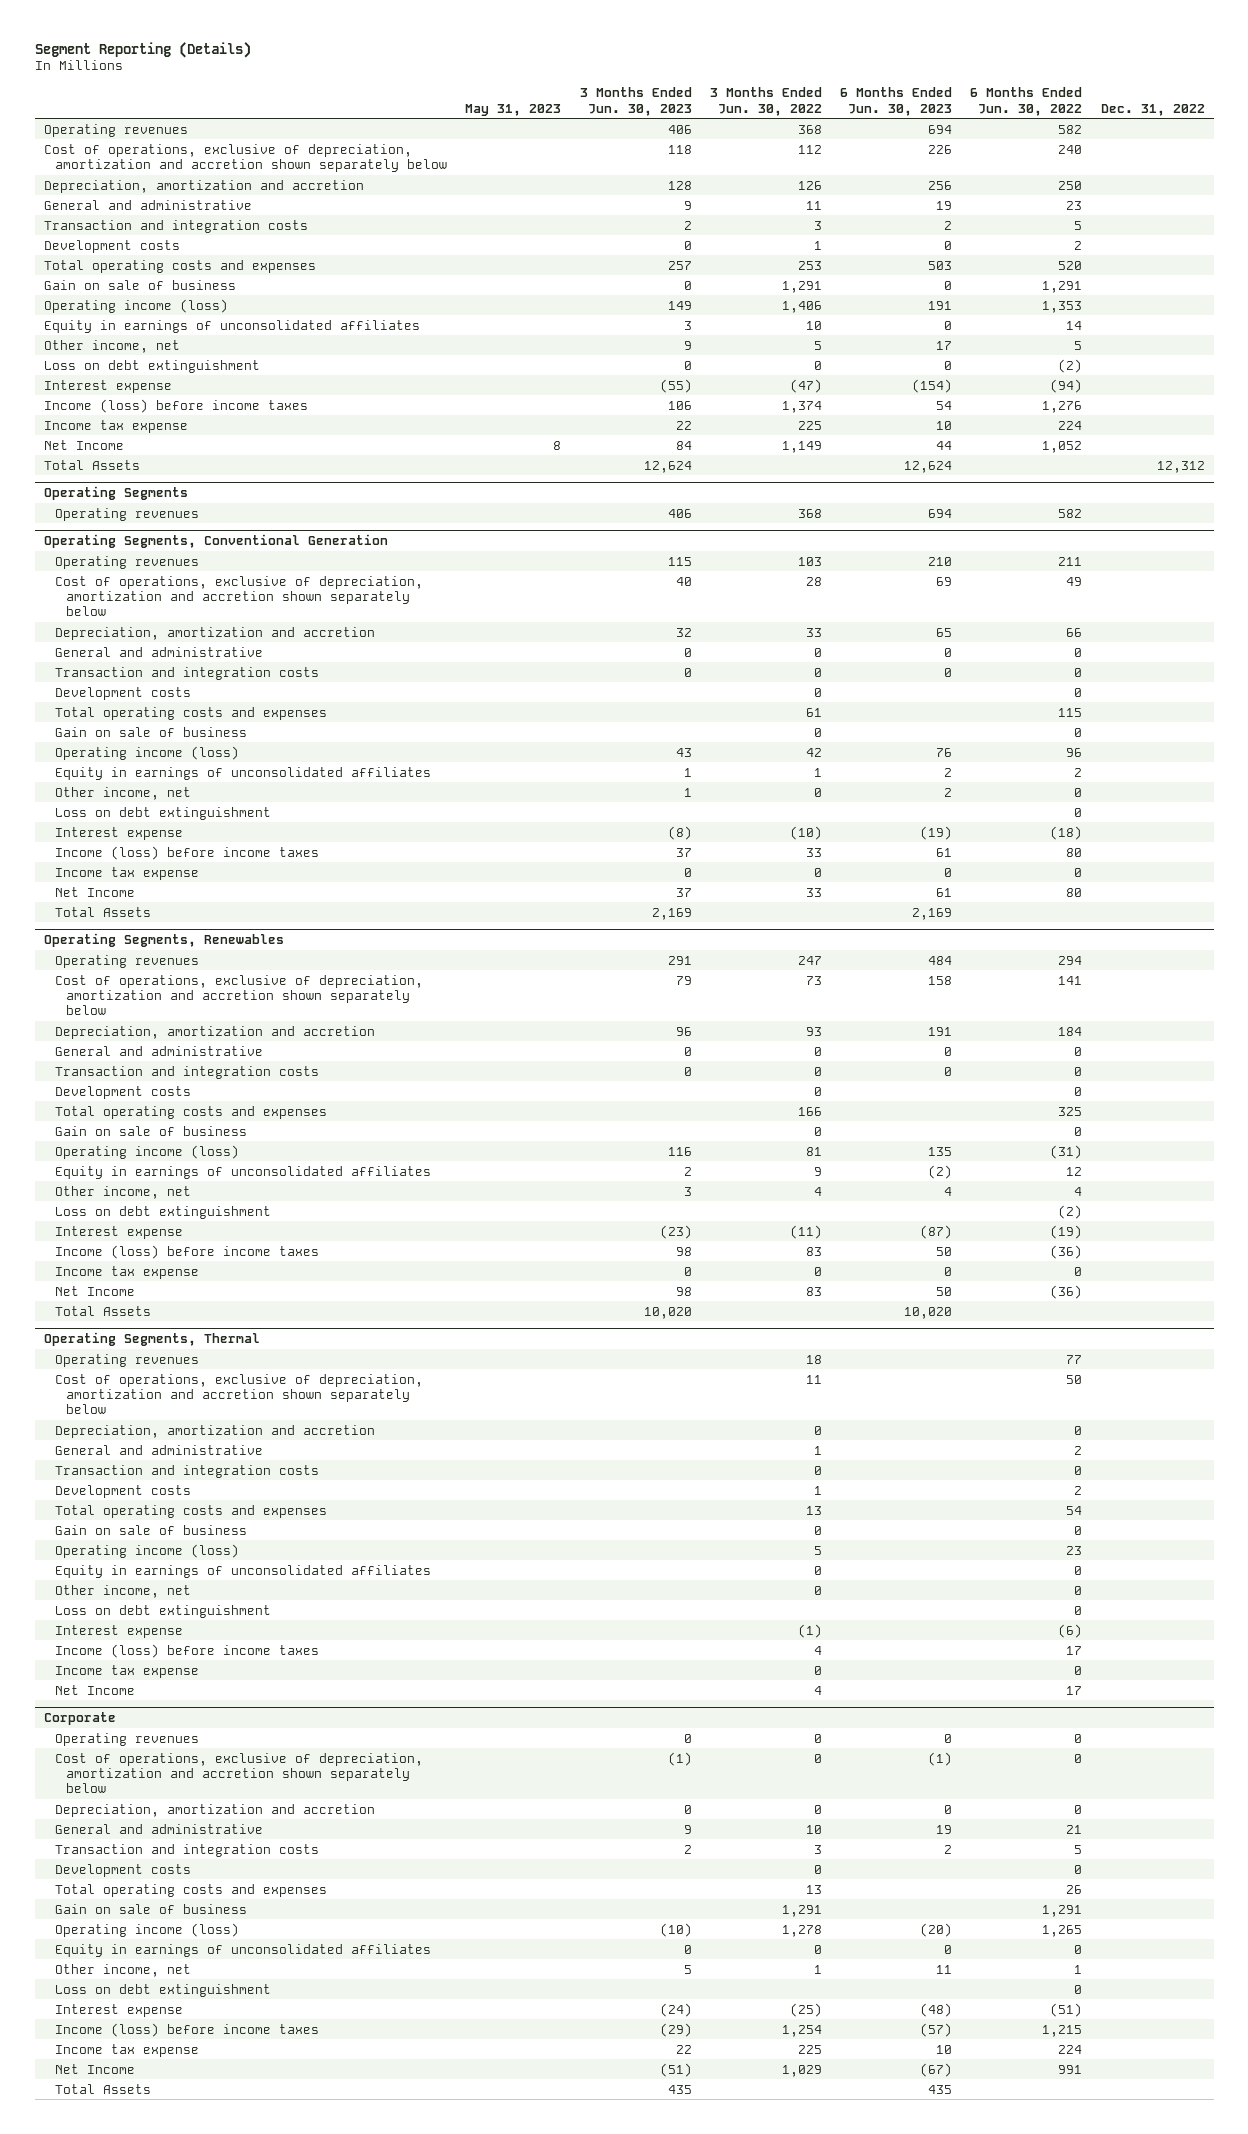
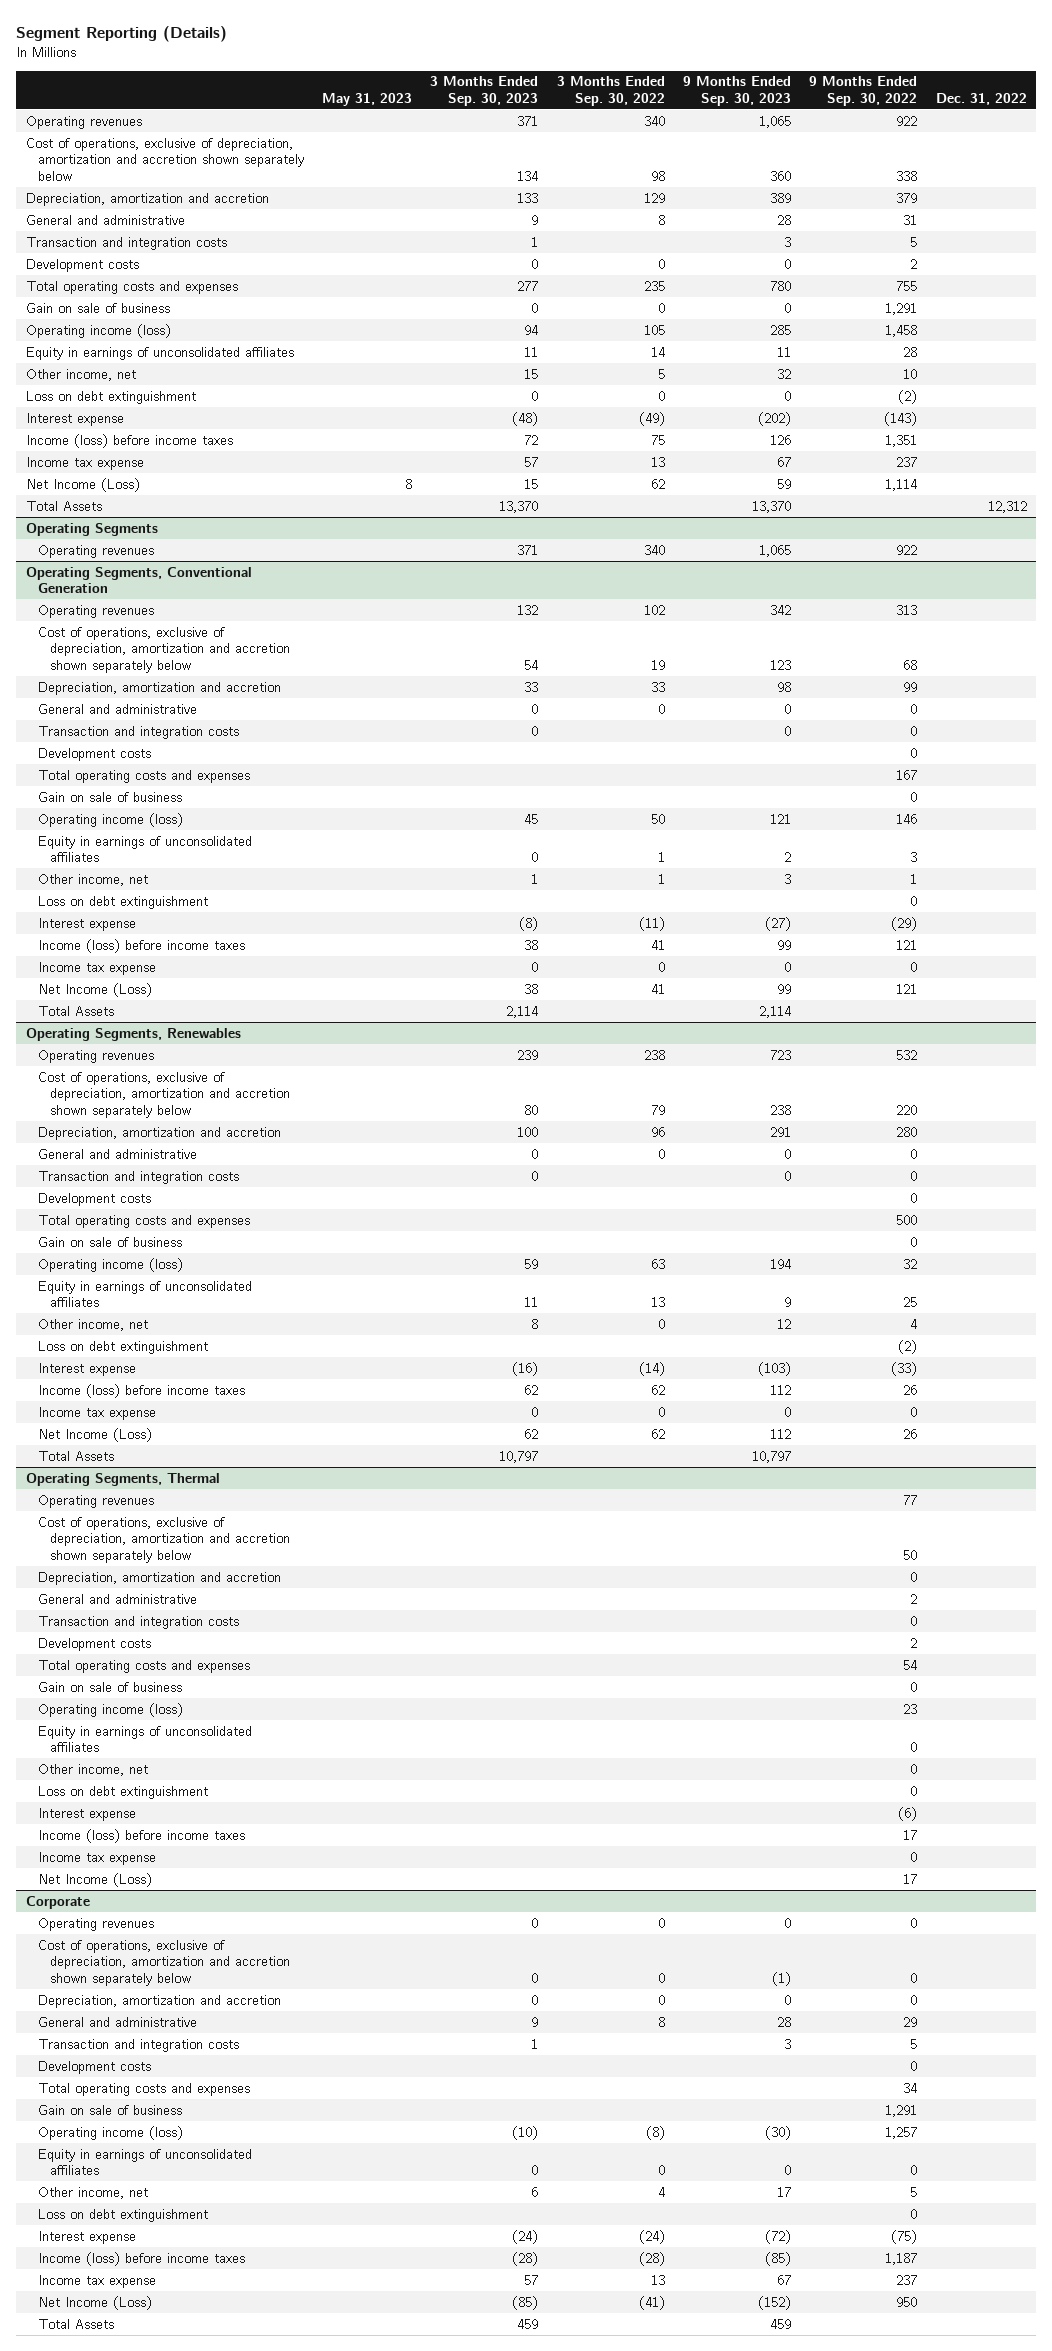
- | May 31, 2023 | 3 Months Ended Jun. 30, 2023 | 3 Months Ended Jun. 30, 2022 | 6 Months Ended Jun. 30, 2023 | 6 Months Ended Jun. 30, 2022 | Dec. 31, 2022
+ | May 31, 2023 | 3 Months Ended Sep. 30, 2023 | 3 Months Ended Sep. 30, 2022 | 9 Months Ended Sep. 30, 2023 | 9 Months Ended Sep. 30, 2022 | Dec. 31, 2022
- Net Income | 8 | 84 | 1,149 | 44 | 1,052 |
+ Net Income (Loss) | 8 | 15 | 62 | 59 | 1,114 |
@ Operating Segments, Conventional Generation
- Net Income | | 37 | 33 | 61 | 80 |
+ Net Income (Loss) | | 38 | 41 | 99 | 121 |
@ Operating Segments, Renewables
- Net Income | | 98 | 83 | 50 | (36) |
+ Net Income (Loss) | | 62 | 62 | 112 | 26 |
@ Operating Segments, Thermal
- Net Income | | | 4 | | 17 |
+ Net Income (Loss) | | | | | 17 |
@ Corporate
- Net Income | | (51) | 1,029 | (67) | 991 |
+ Net Income (Loss) | | (85) | (41) | (152) | 950 |

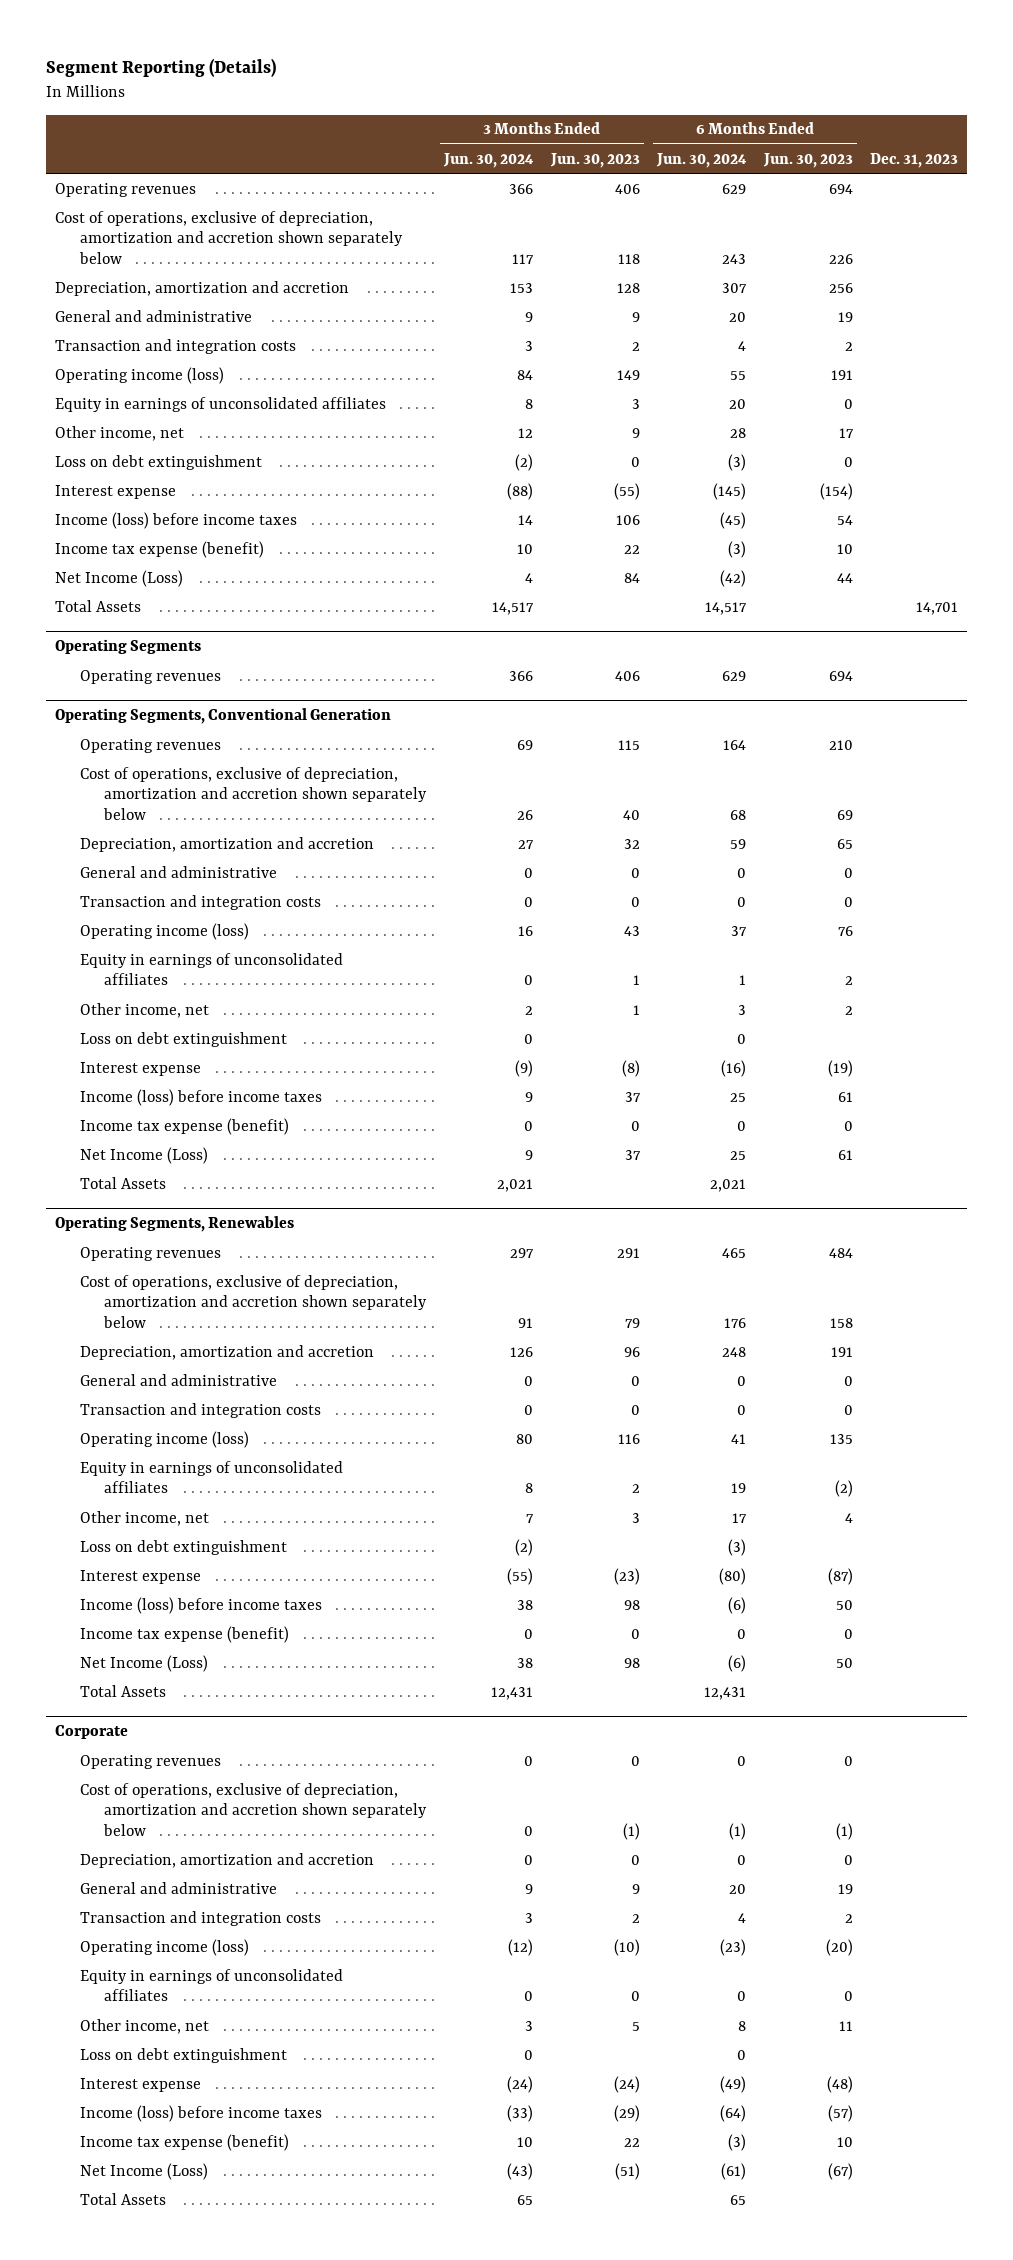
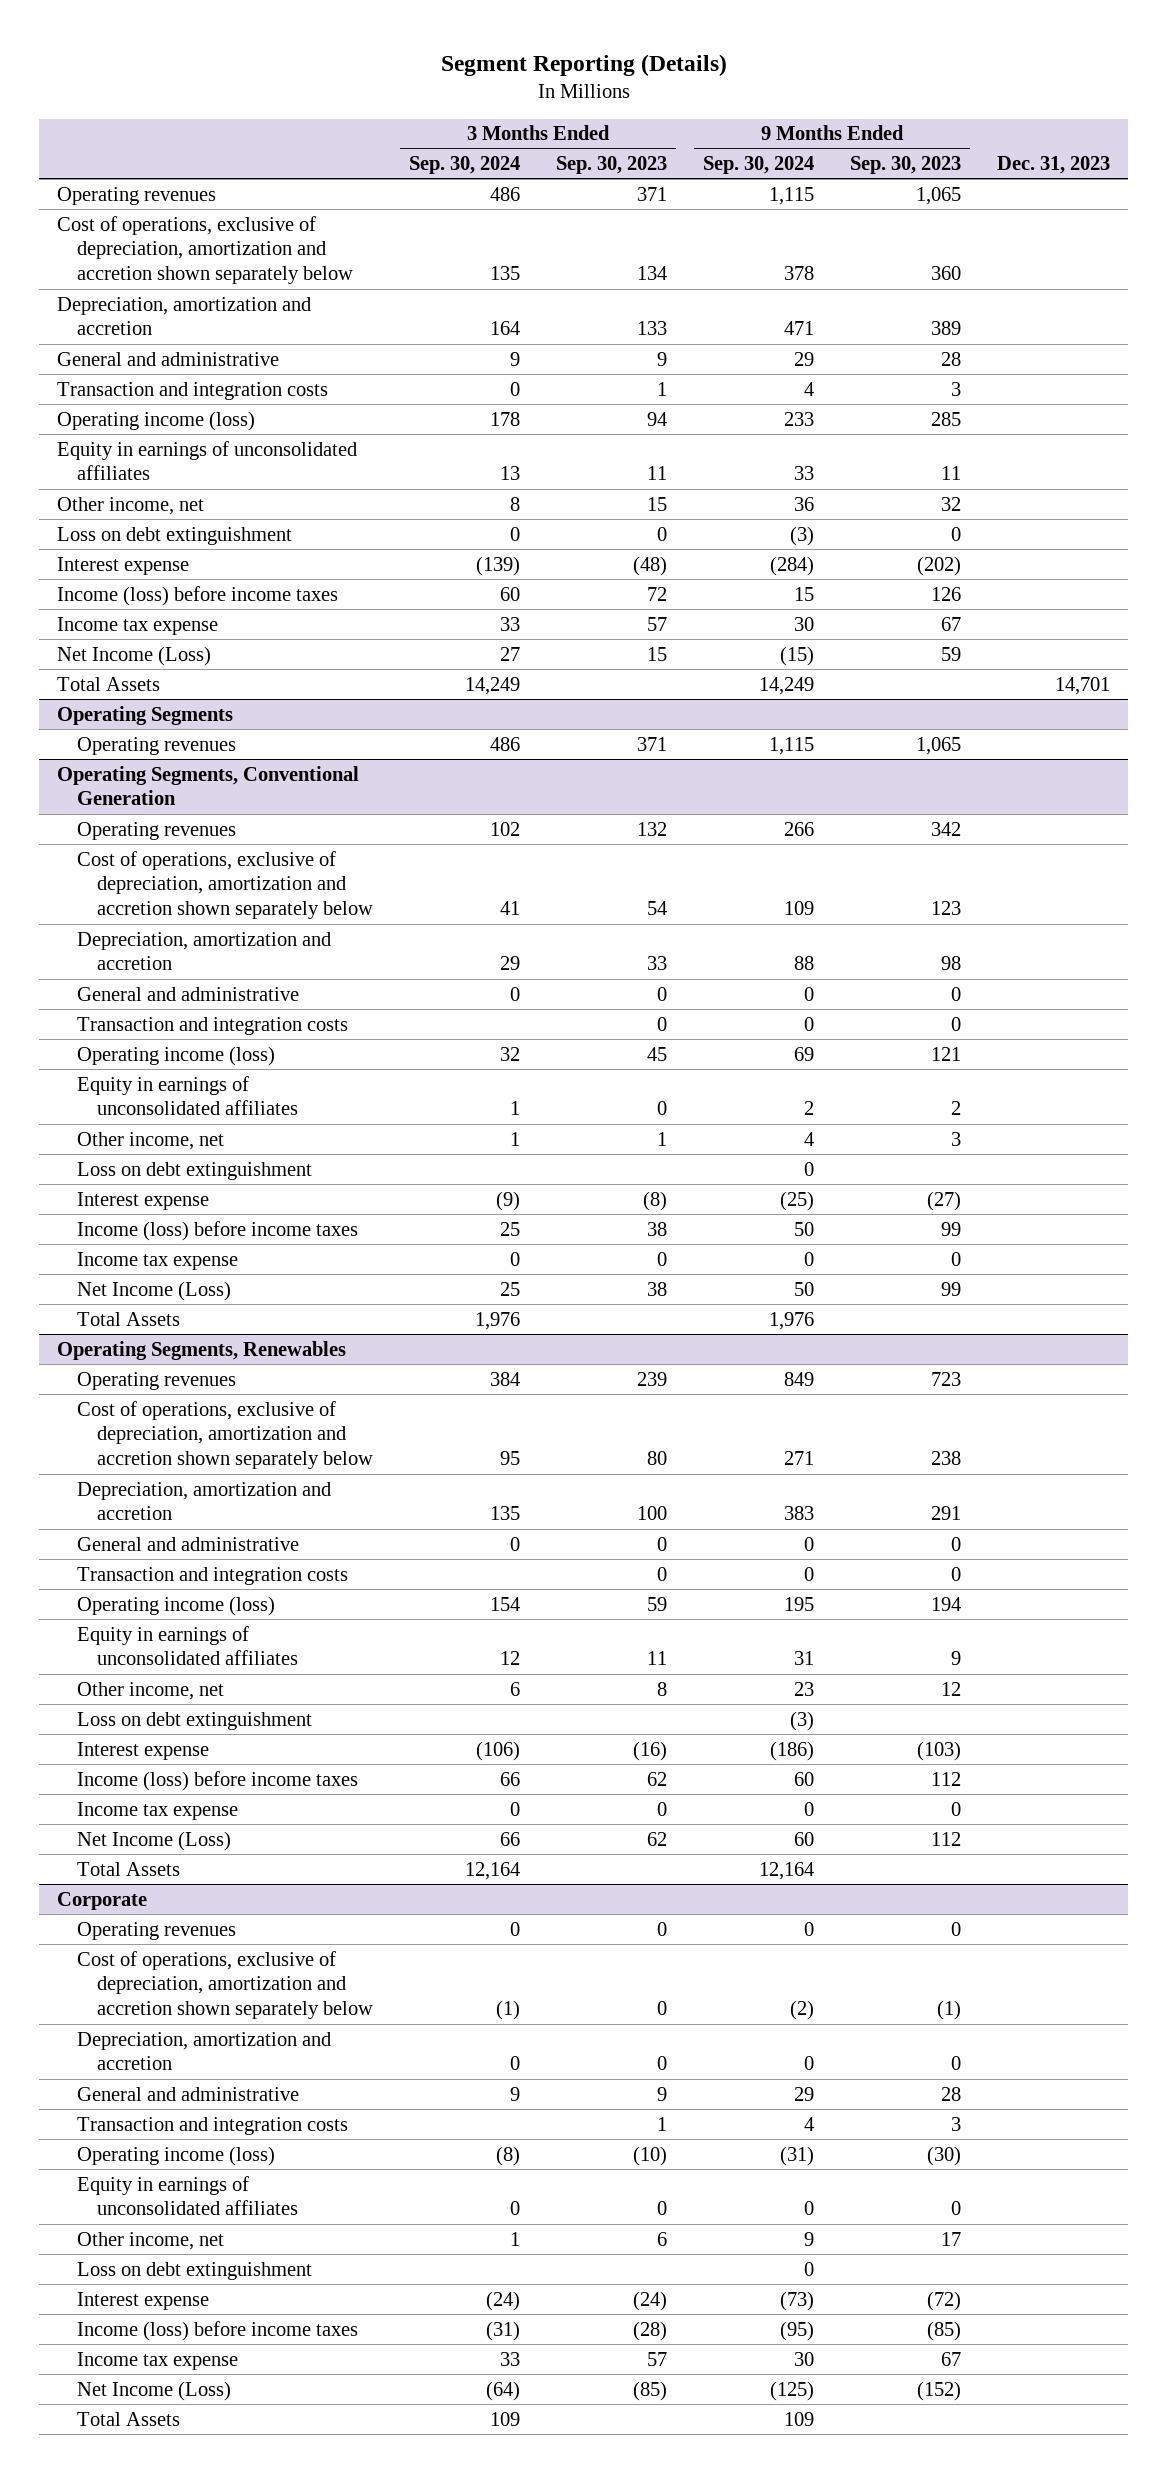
- | 3 Months Ended Jun. 30, 2024 | 3 Months Ended Jun. 30, 2023 | 6 Months Ended Jun. 30, 2024 | 6 Months Ended Jun. 30, 2023 | Dec. 31, 2023
+ | 3 Months Ended Sep. 30, 2024 | 3 Months Ended Sep. 30, 2023 | 9 Months Ended Sep. 30, 2024 | 9 Months Ended Sep. 30, 2023 | Dec. 31, 2023
- Income tax expense (benefit) | 10 | 22 | (3) | 10 |
+ Income tax expense | 33 | 57 | 30 | 67 |
@ Operating Segments, Conventional Generation
- Income tax expense (benefit) | 0 | 0 | 0 | 0 |
+ Income tax expense | 0 | 0 | 0 | 0 |
@ Operating Segments, Renewables
- Income tax expense (benefit) | 0 | 0 | 0 | 0 |
+ Income tax expense | 0 | 0 | 0 | 0 |
@ Corporate
- Income tax expense (benefit) | 10 | 22 | (3) | 10 |
+ Income tax expense | 33 | 57 | 30 | 67 |

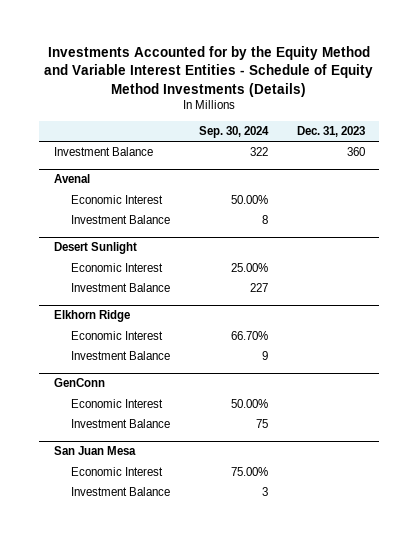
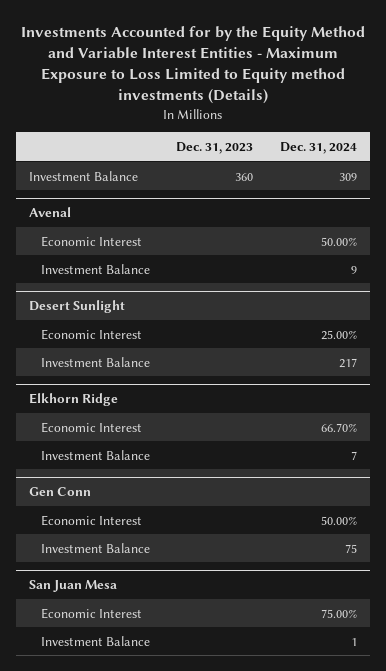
- Investments Accounted for by the Equity Method and Variable Interest Entities - Schedule of Equity Method Investments (Details)
+ Investments Accounted for by the Equity Method and Variable Interest Entities - Maximum Exposure to Loss Limited to Equity method investments (Details)
- | Sep. 30, 2024 | Dec. 31, 2023
+ | Dec. 31, 2023 | Dec. 31, 2024
- GenConn
+ Gen Conn

